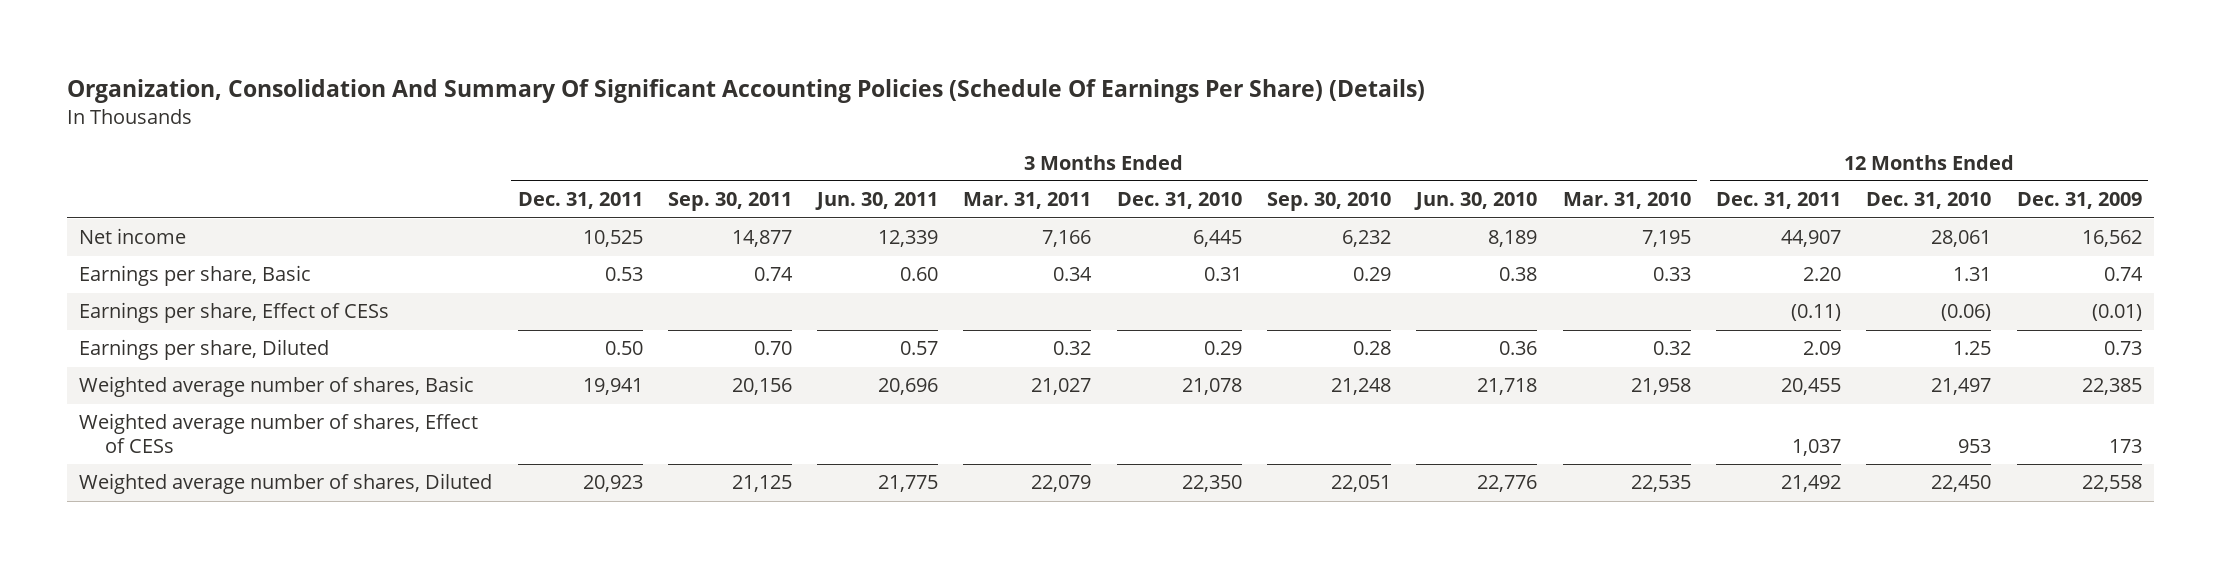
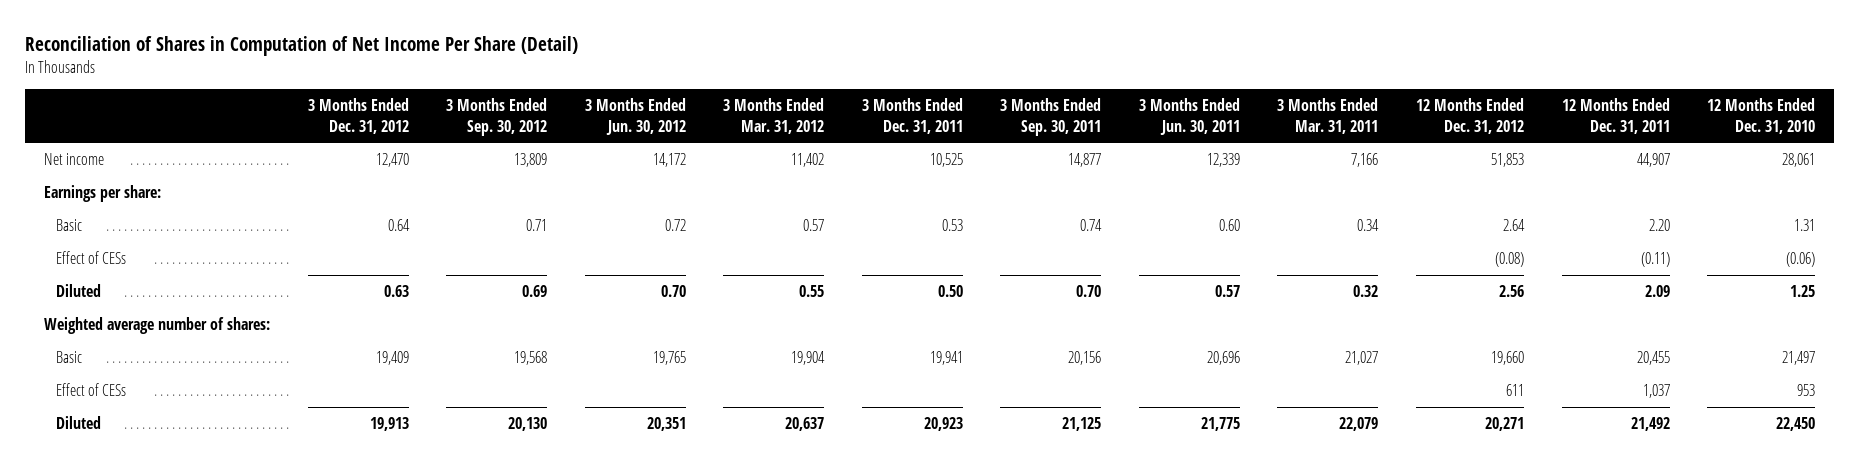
- Organization, Consolidation And Summary Of Significant Accounting Policies (Schedule Of Earnings Per Share) (Details)
+ Reconciliation of Shares in Computation of Net Income Per Share (Detail)
- | 3 Months Ended Dec. 31, 2011 | 3 Months Ended Sep. 30, 2011 | 3 Months Ended Jun. 30, 2011 | 3 Months Ended Mar. 31, 2011 | 3 Months Ended Dec. 31, 2010 | 3 Months Ended Sep. 30, 2010 | 3 Months Ended Jun. 30, 2010 | 3 Months Ended Mar. 31, 2010 | 12 Months Ended Dec. 31, 2011 | 12 Months Ended Dec. 31, 2010 | 12 Months Ended Dec. 31, 2009
+ | 3 Months Ended Dec. 31, 2012 | 3 Months Ended Sep. 30, 2012 | 3 Months Ended Jun. 30, 2012 | 3 Months Ended Mar. 31, 2012 | 3 Months Ended Dec. 31, 2011 | 3 Months Ended Sep. 30, 2011 | 3 Months Ended Jun. 30, 2011 | 3 Months Ended Mar. 31, 2011 | 12 Months Ended Dec. 31, 2012 | 12 Months Ended Dec. 31, 2011 | 12 Months Ended Dec. 31, 2010
- Earnings per share, Basic | 0.53 | 0.74 | 0.60 | 0.34 | 0.31 | 0.29 | 0.38 | 0.33 | 2.20 | 1.31 | 0.74
- Earnings per share, Effect of CESs | | | | | | | | | (0.11) | (0.06) | (0.01)
- Earnings per share, Diluted | 0.50 | 0.70 | 0.57 | 0.32 | 0.29 | 0.28 | 0.36 | 0.32 | 2.09 | 1.25 | 0.73
- Weighted average number of shares, Basic | 19,941 | 20,156 | 20,696 | 21,027 | 21,078 | 21,248 | 21,718 | 21,958 | 20,455 | 21,497 | 22,385
- Weighted average number of shares, Effect of CESs | | | | | | | | | 1,037 | 953 | 173
- Weighted average number of shares, Diluted | 20,923 | 21,125 | 21,775 | 22,079 | 22,350 | 22,051 | 22,776 | 22,535 | 21,492 | 22,450 | 22,558
+ Earnings per share:
+ Basic | 0.64 | 0.71 | 0.72 | 0.57 | 0.53 | 0.74 | 0.60 | 0.34 | 2.64 | 2.20 | 1.31
+ Effect of CESs | | | | | | | | | (0.08) | (0.11) | (0.06)
+ Diluted | 0.63 | 0.69 | 0.70 | 0.55 | 0.50 | 0.70 | 0.57 | 0.32 | 2.56 | 2.09 | 1.25
+ Weighted average number of shares:
+ Basic | 19,409 | 19,568 | 19,765 | 19,904 | 19,941 | 20,156 | 20,696 | 21,027 | 19,660 | 20,455 | 21,497
+ Effect of CESs | | | | | | | | | 611 | 1,037 | 953
+ Diluted | 19,913 | 20,130 | 20,351 | 20,637 | 20,923 | 21,125 | 21,775 | 22,079 | 20,271 | 21,492 | 22,450

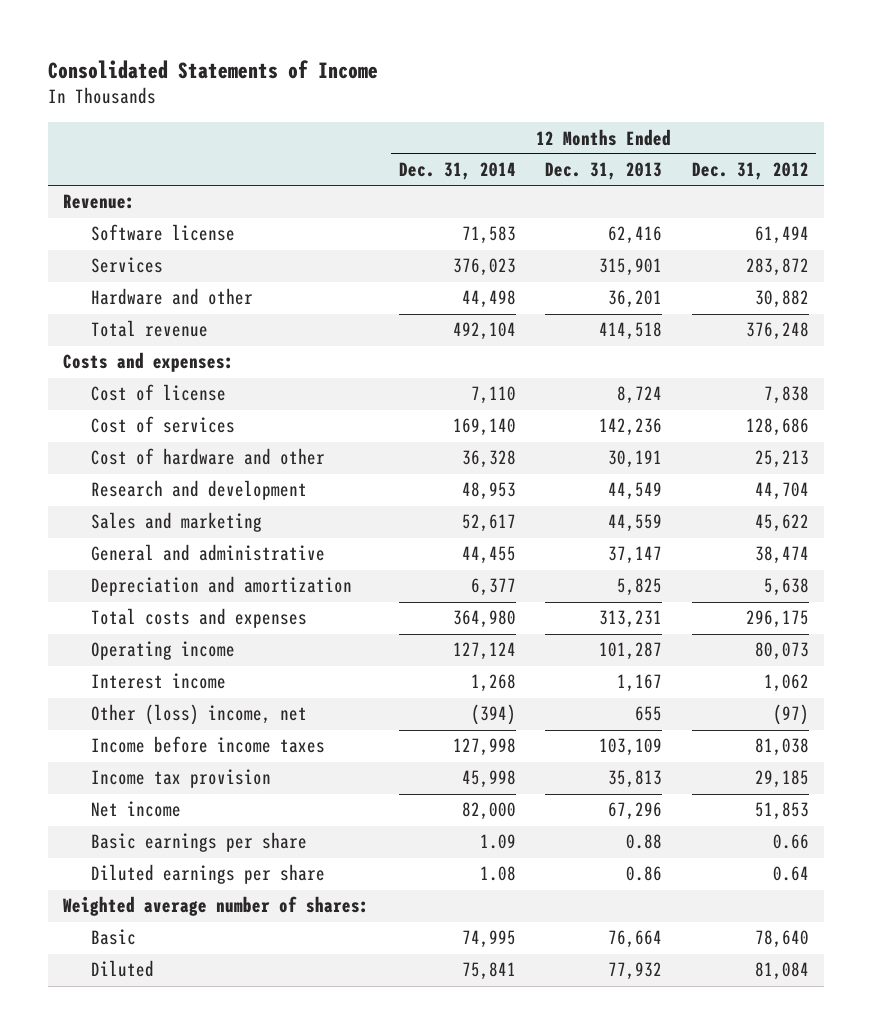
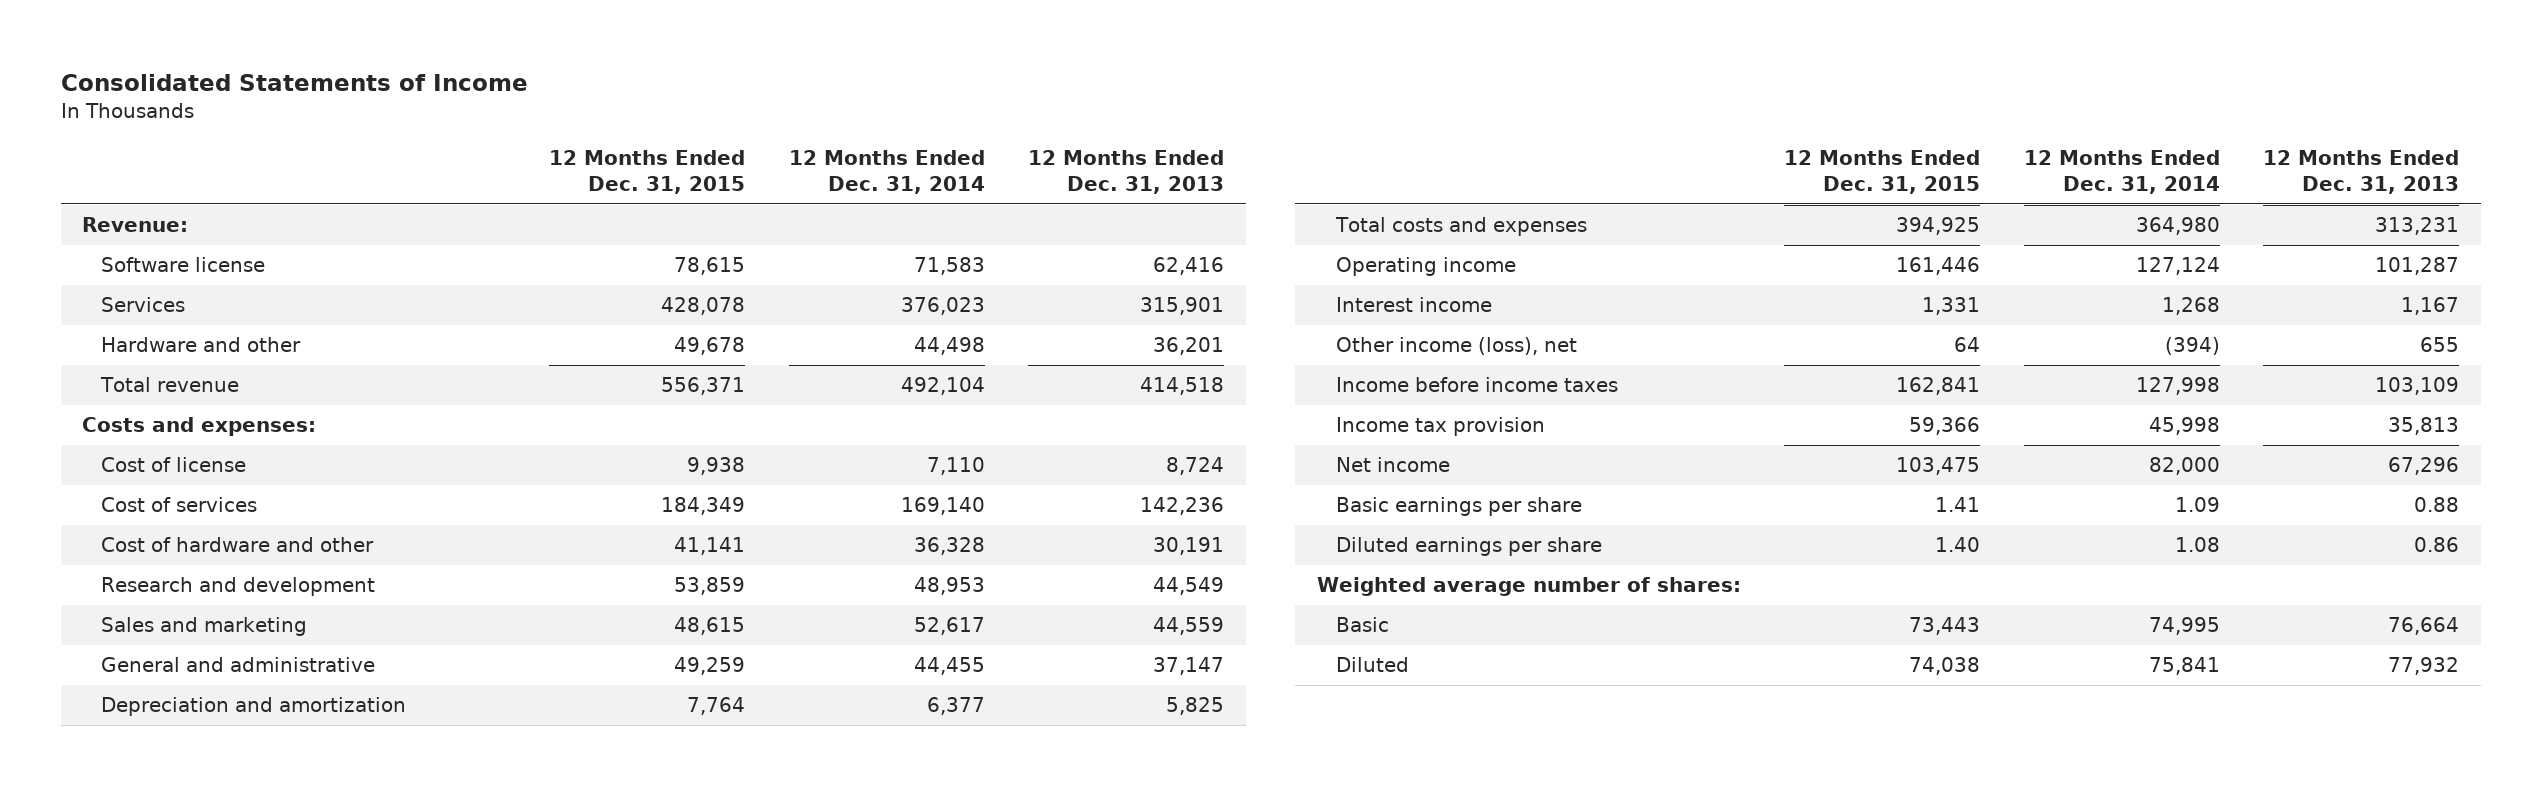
- | 12 Months Ended Dec. 31, 2014 | 12 Months Ended Dec. 31, 2013 | 12 Months Ended Dec. 31, 2012
+ | 12 Months Ended Dec. 31, 2015 | 12 Months Ended Dec. 31, 2014 | 12 Months Ended Dec. 31, 2013
- Other (loss) income, net | (394) | 655 | (97)
+ Other income (loss), net | 64 | (394) | 655

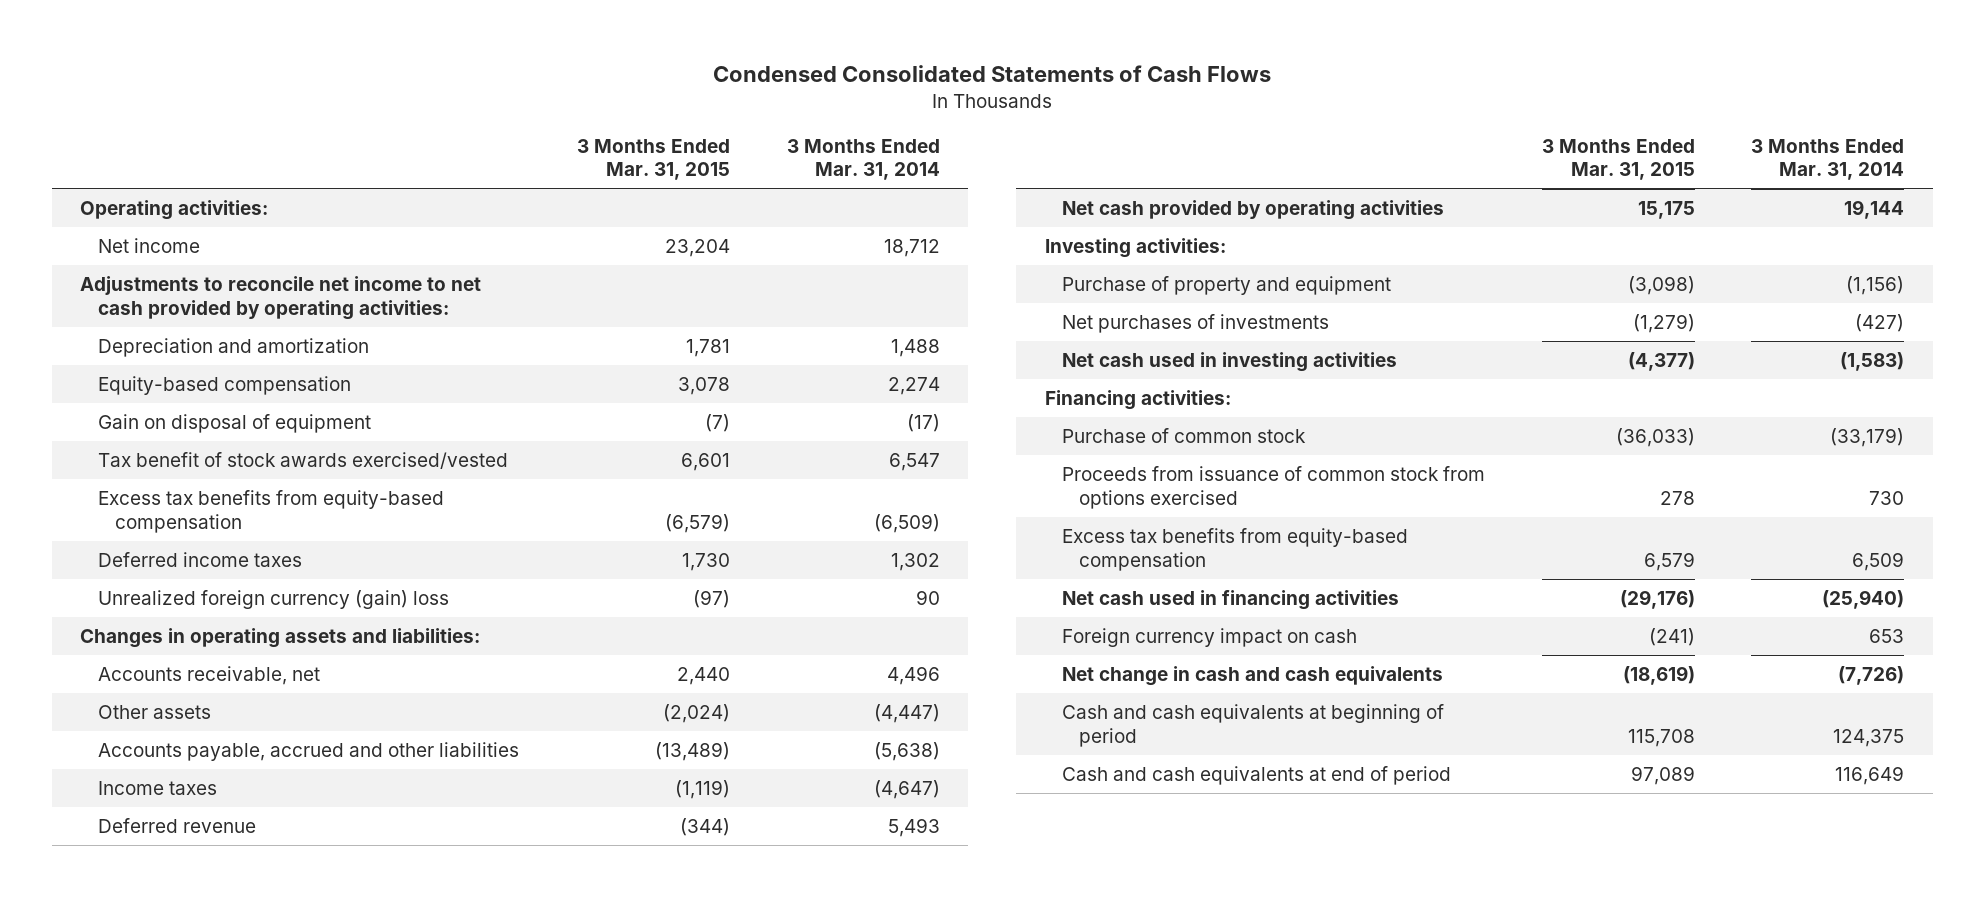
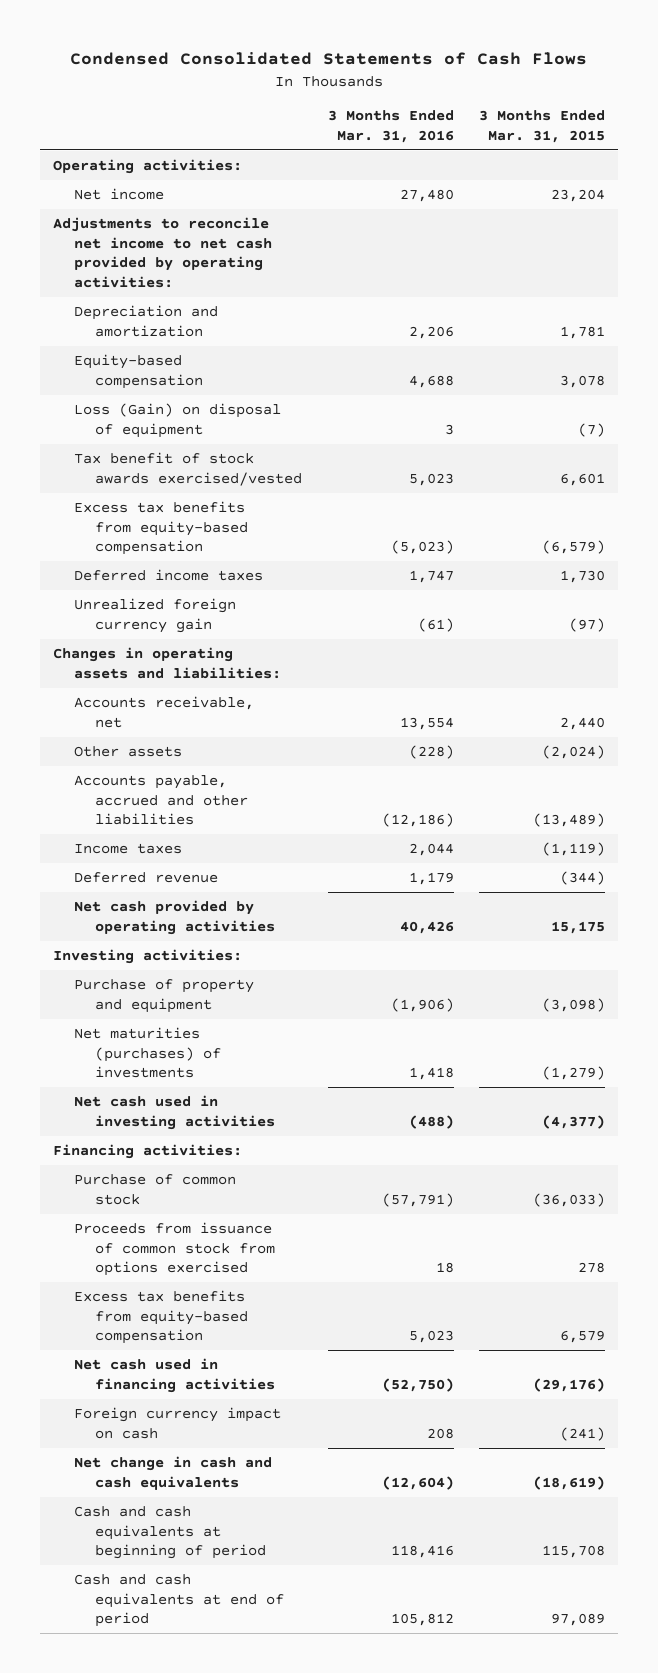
- | 3 Months Ended Mar. 31, 2015 | 3 Months Ended Mar. 31, 2014
+ | 3 Months Ended Mar. 31, 2016 | 3 Months Ended Mar. 31, 2015
- Gain on disposal of equipment | (7) | (17)
+ Loss (Gain) on disposal of equipment | 3 | (7)
- Unrealized foreign currency (gain) loss | (97) | 90
+ Unrealized foreign currency gain | (61) | (97)
- Net purchases of investments | (1,279) | (427)
+ Net maturities (purchases) of investments | 1,418 | (1,279)

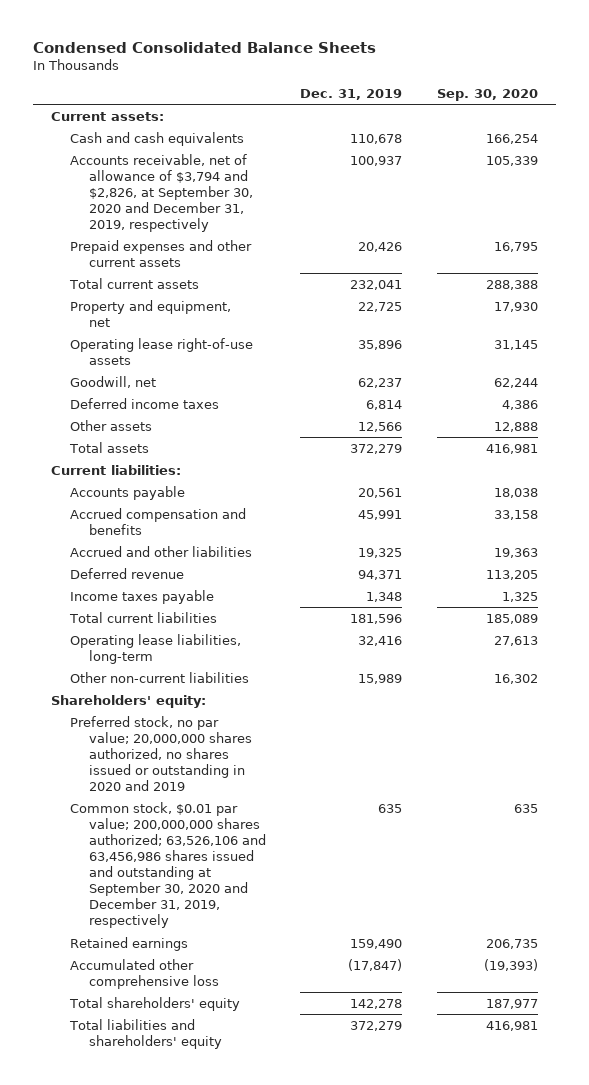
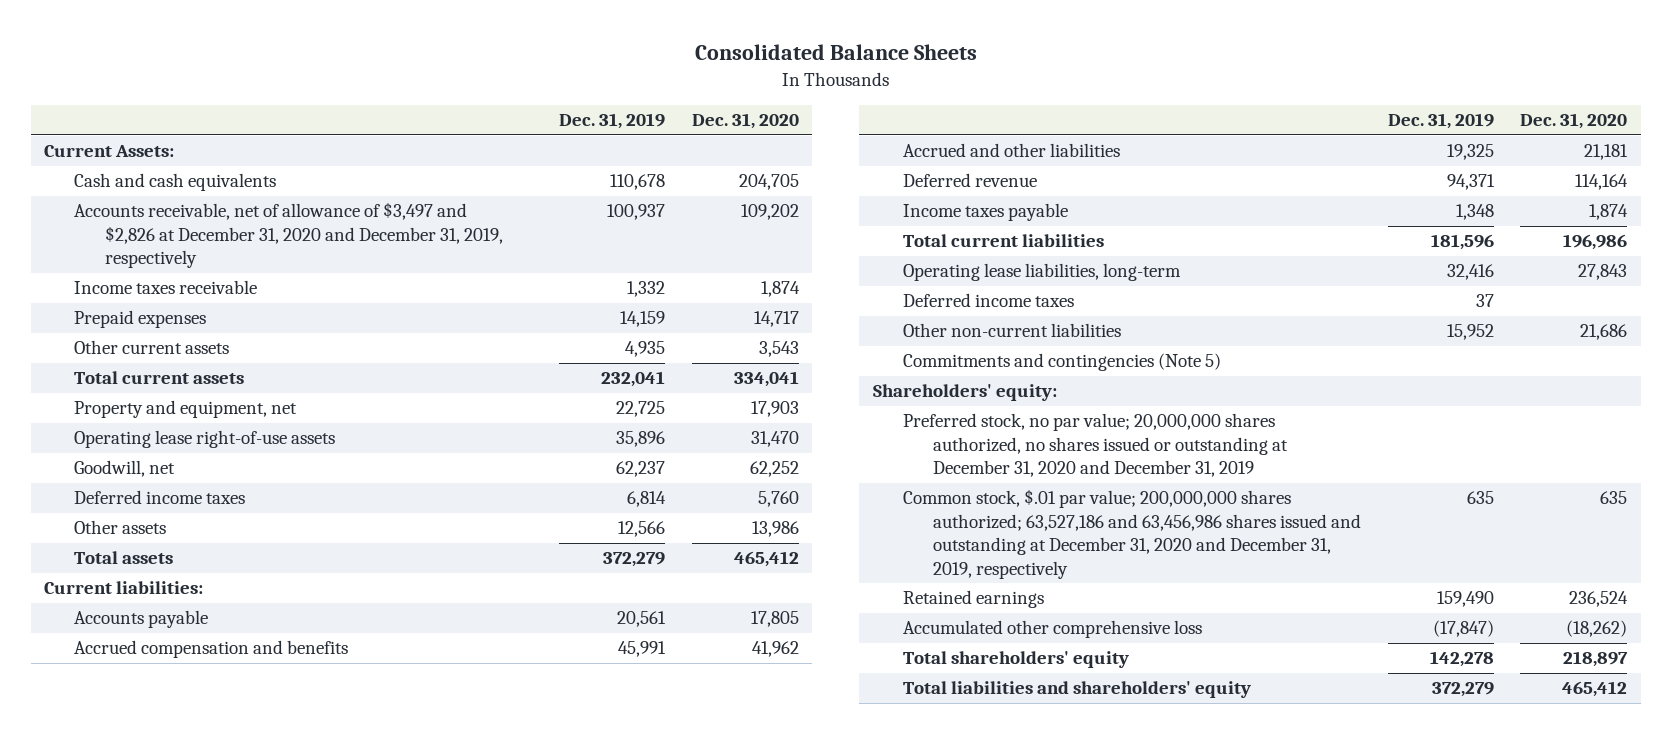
- Condensed Consolidated Balance Sheets
+ Consolidated Balance Sheets
- | Dec. 31, 2019 | Sep. 30, 2020
+ | Dec. 31, 2019 | Dec. 31, 2020
- Current assets:
+ Current Assets:
- Accounts receivable, net of allowance of $3,794 and $2,826, at September 30, 2020 and December 31, 2019, respectively | 100,937 | 105,339
- Prepaid expenses and other current assets | 20,426 | 16,795
+ Accounts receivable, net of allowance of $3,497 and $2,826 at December 31, 2020 and December 31, 2019, respectively | 100,937 | 109,202
+ Income taxes receivable | 1,332 | 1,874
+ Prepaid expenses | 14,159 | 14,717
+ Other current assets | 4,935 | 3,543
- Other non-current liabilities | 15,989 | 16,302
+ Deferred income taxes | 37 |
+ Other non-current liabilities | 15,952 | 21,686
+ Commitments and contingencies (Note 5)
- Preferred stock, no par value; 20,000,000 shares authorized, no shares issued or outstanding in 2020 and 2019
- Common stock, $0.01 par value; 200,000,000 shares authorized; 63,526,106 and 63,456,986 shares issued and outstanding at September 30, 2020 and December 31, 2019, respectively | 635 | 635
+ Preferred stock, no par value; 20,000,000 shares authorized, no shares issued or outstanding at December 31, 2020 and December 31, 2019
+ Common stock, $.01 par value; 200,000,000 shares authorized; 63,527,186 and 63,456,986 shares issued and outstanding at December 31, 2020 and December 31, 2019, respectively | 635 | 635

